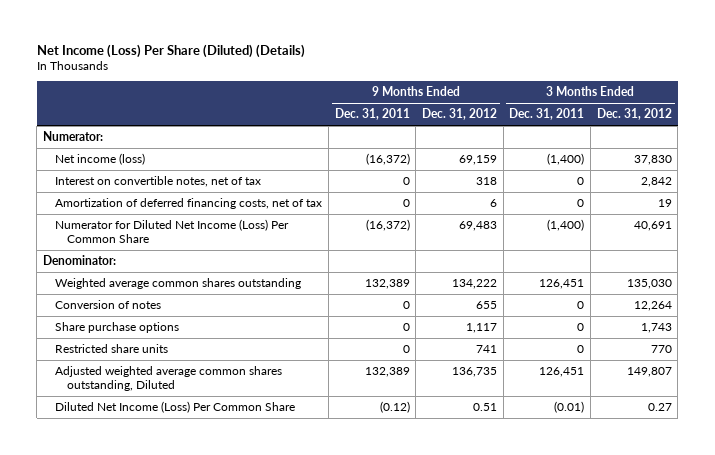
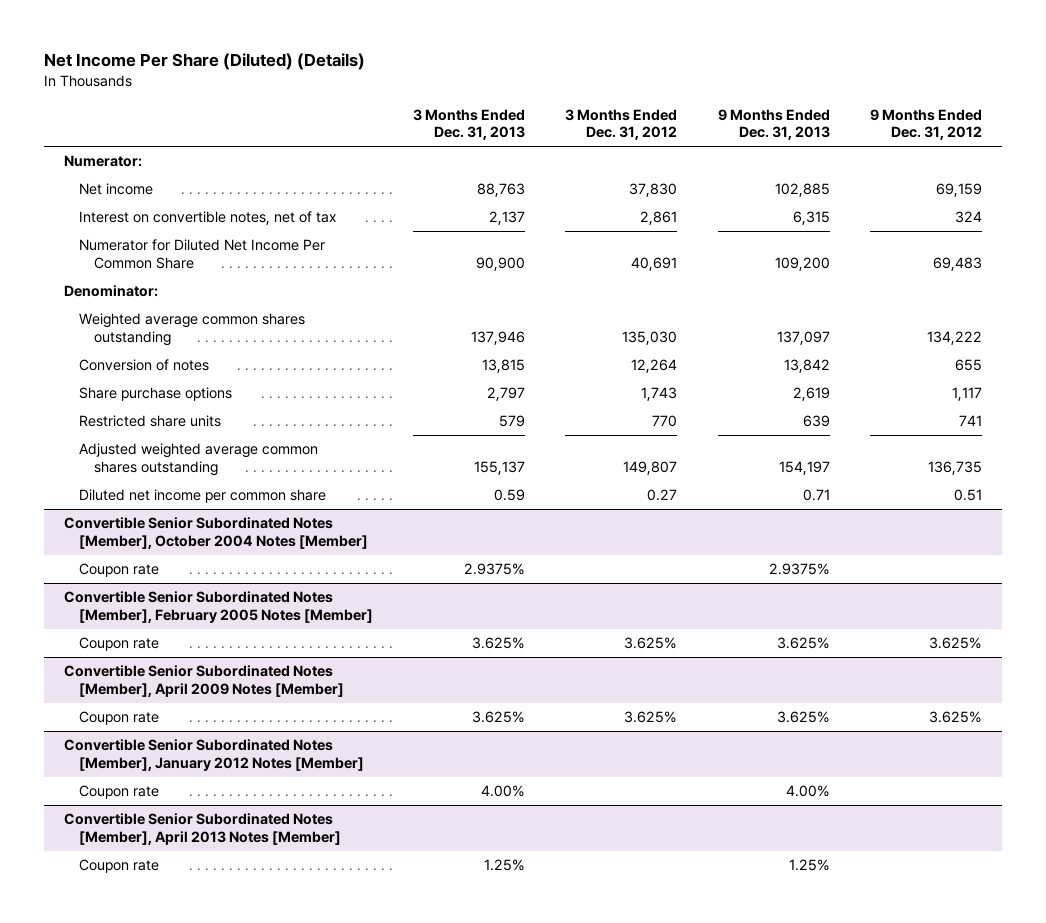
- Net Income (Loss) Per Share (Diluted) (Details)
+ Net Income Per Share (Diluted) (Details)
- | 9 Months Ended Dec. 31, 2011 | 9 Months Ended Dec. 31, 2012 | 3 Months Ended Dec. 31, 2011 | 3 Months Ended Dec. 31, 2012
+ | 3 Months Ended Dec. 31, 2013 | 3 Months Ended Dec. 31, 2012 | 9 Months Ended Dec. 31, 2013 | 9 Months Ended Dec. 31, 2012
- Net income (loss) | (16,372) | 69,159 | (1,400) | 37,830
- Interest on convertible notes, net of tax | 0 | 318 | 0 | 2,842
- Amortization of deferred financing costs, net of tax | 0 | 6 | 0 | 19
- Numerator for Diluted Net Income (Loss) Per Common Share | (16,372) | 69,483 | (1,400) | 40,691
+ Net income | 88,763 | 37,830 | 102,885 | 69,159
+ Interest on convertible notes, net of tax | 2,137 | 2,861 | 6,315 | 324
+ Numerator for Diluted Net Income Per Common Share | 90,900 | 40,691 | 109,200 | 69,483
- Adjusted weighted average common shares outstanding, Diluted | 132,389 | 136,735 | 126,451 | 149,807
- Diluted Net Income (Loss) Per Common Share | (0.12) | 0.51 | (0.01) | 0.27
+ Adjusted weighted average common shares outstanding | 155,137 | 149,807 | 154,197 | 136,735
+ Diluted net income per common share | 0.59 | 0.27 | 0.71 | 0.51
+ Convertible Senior Subordinated Notes [Member], October 2004 Notes [Member]
+ Coupon rate | 2.9375% | | 2.9375% |
+ Convertible Senior Subordinated Notes [Member], February 2005 Notes [Member]
+ Coupon rate | 3.625% | 3.625% | 3.625% | 3.625%
+ Convertible Senior Subordinated Notes [Member], April 2009 Notes [Member]
+ Coupon rate | 3.625% | 3.625% | 3.625% | 3.625%
+ Convertible Senior Subordinated Notes [Member], January 2012 Notes [Member]
+ Coupon rate | 4.00% | | 4.00% |
+ Convertible Senior Subordinated Notes [Member], April 2013 Notes [Member]
+ Coupon rate | 1.25% | | 1.25% |

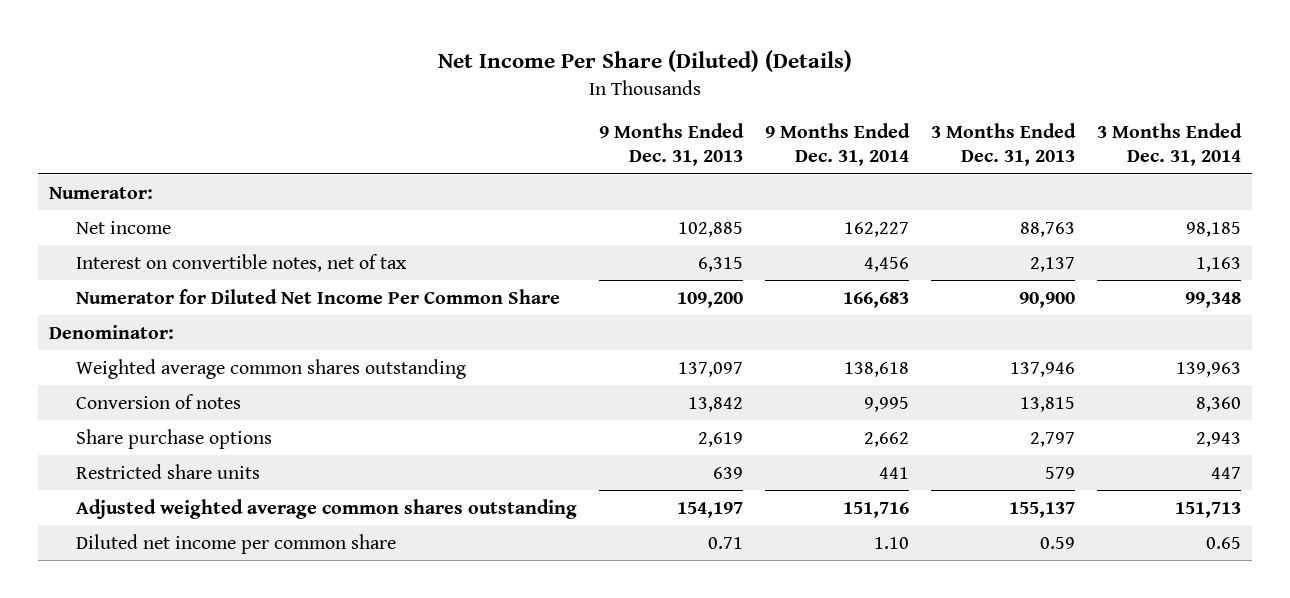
- | 3 Months Ended Dec. 31, 2013 | 3 Months Ended Dec. 31, 2012 | 9 Months Ended Dec. 31, 2013 | 9 Months Ended Dec. 31, 2012
+ | 9 Months Ended Dec. 31, 2013 | 9 Months Ended Dec. 31, 2014 | 3 Months Ended Dec. 31, 2013 | 3 Months Ended Dec. 31, 2014
- Convertible Senior Subordinated Notes [Member], October 2004 Notes [Member]
- Coupon rate | 2.9375% | | 2.9375% |
- Convertible Senior Subordinated Notes [Member], February 2005 Notes [Member]
- Coupon rate | 3.625% | 3.625% | 3.625% | 3.625%
- Convertible Senior Subordinated Notes [Member], April 2009 Notes [Member]
- Coupon rate | 3.625% | 3.625% | 3.625% | 3.625%
- Convertible Senior Subordinated Notes [Member], January 2012 Notes [Member]
- Coupon rate | 4.00% | | 4.00% |
- Convertible Senior Subordinated Notes [Member], April 2013 Notes [Member]
- Coupon rate | 1.25% | | 1.25% |

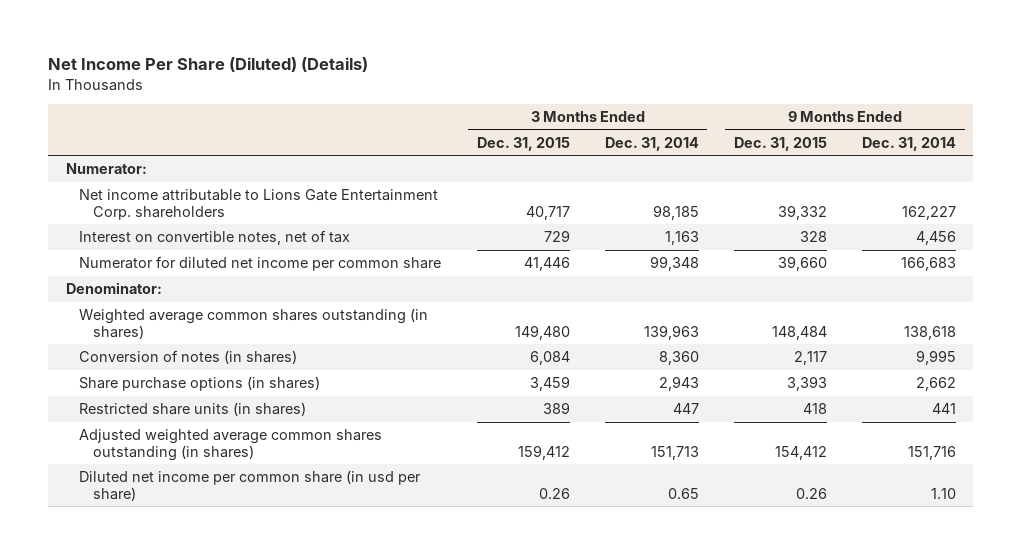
- | 9 Months Ended Dec. 31, 2013 | 9 Months Ended Dec. 31, 2014 | 3 Months Ended Dec. 31, 2013 | 3 Months Ended Dec. 31, 2014
+ | 3 Months Ended Dec. 31, 2015 | 3 Months Ended Dec. 31, 2014 | 9 Months Ended Dec. 31, 2015 | 9 Months Ended Dec. 31, 2014
- Net income | 102,885 | 162,227 | 88,763 | 98,185
+ Net income attributable to Lions Gate Entertainment Corp. shareholders | 40,717 | 98,185 | 39,332 | 162,227
- Numerator for Diluted Net Income Per Common Share | 109,200 | 166,683 | 90,900 | 99,348
+ Numerator for diluted net income per common share | 41,446 | 99,348 | 39,660 | 166,683
- Weighted average common shares outstanding | 137,097 | 138,618 | 137,946 | 139,963
- Conversion of notes | 13,842 | 9,995 | 13,815 | 8,360
- Share purchase options | 2,619 | 2,662 | 2,797 | 2,943
- Restricted share units | 639 | 441 | 579 | 447
- Adjusted weighted average common shares outstanding | 154,197 | 151,716 | 155,137 | 151,713
- Diluted net income per common share | 0.71 | 1.10 | 0.59 | 0.65
+ Weighted average common shares outstanding (in shares) | 149,480 | 139,963 | 148,484 | 138,618
+ Conversion of notes (in shares) | 6,084 | 8,360 | 2,117 | 9,995
+ Share purchase options (in shares) | 3,459 | 2,943 | 3,393 | 2,662
+ Restricted share units (in shares) | 389 | 447 | 418 | 441
+ Adjusted weighted average common shares outstanding (in shares) | 159,412 | 151,713 | 154,412 | 151,716
+ Diluted net income per common share (in usd per share) | 0.26 | 0.65 | 0.26 | 1.10

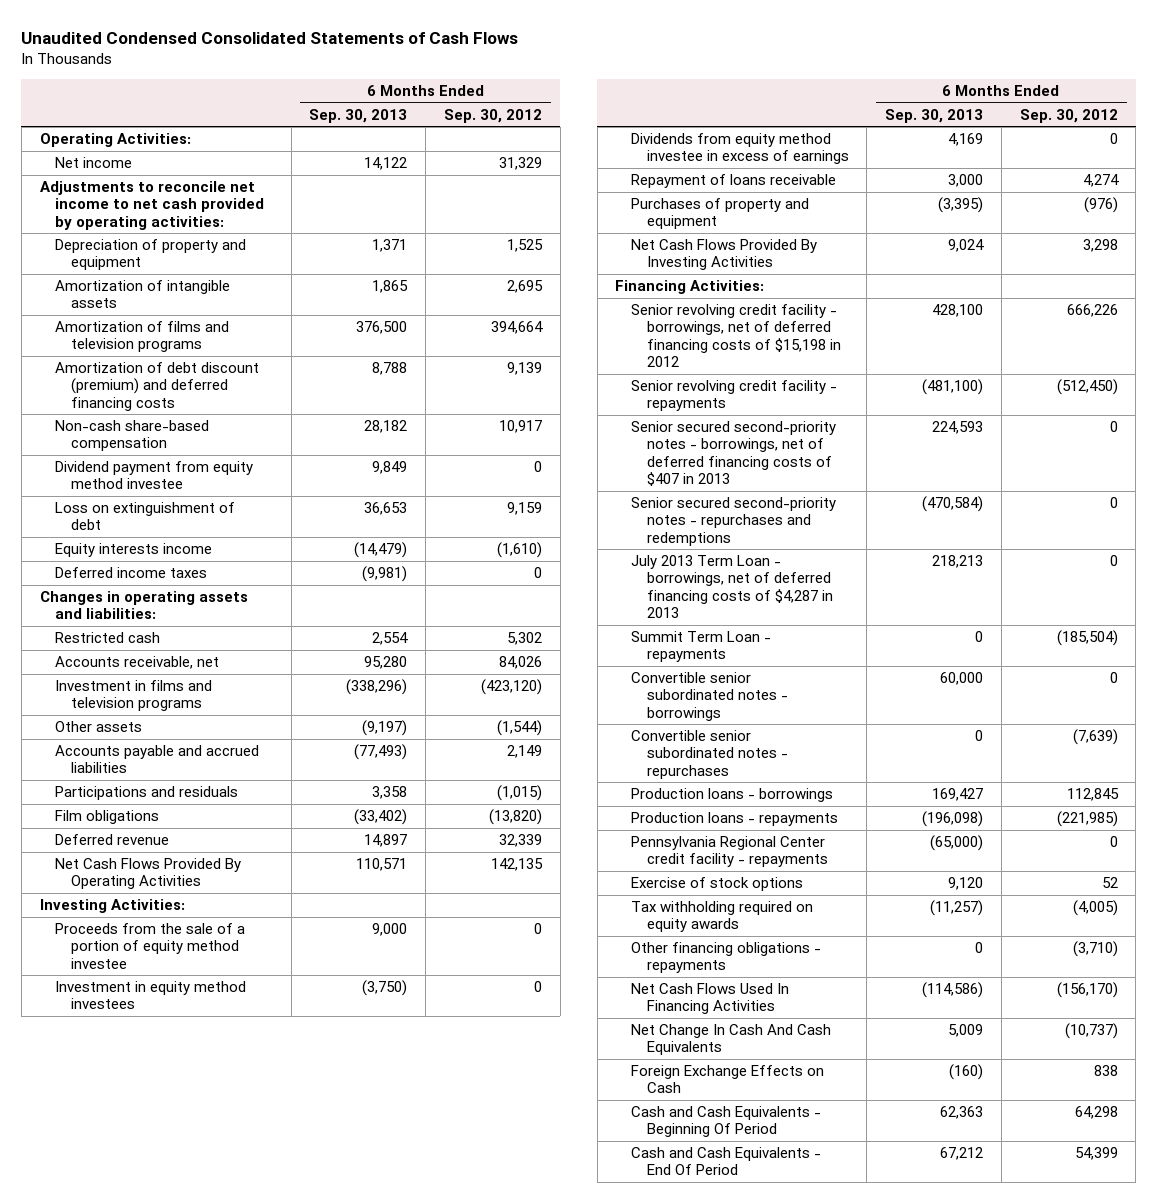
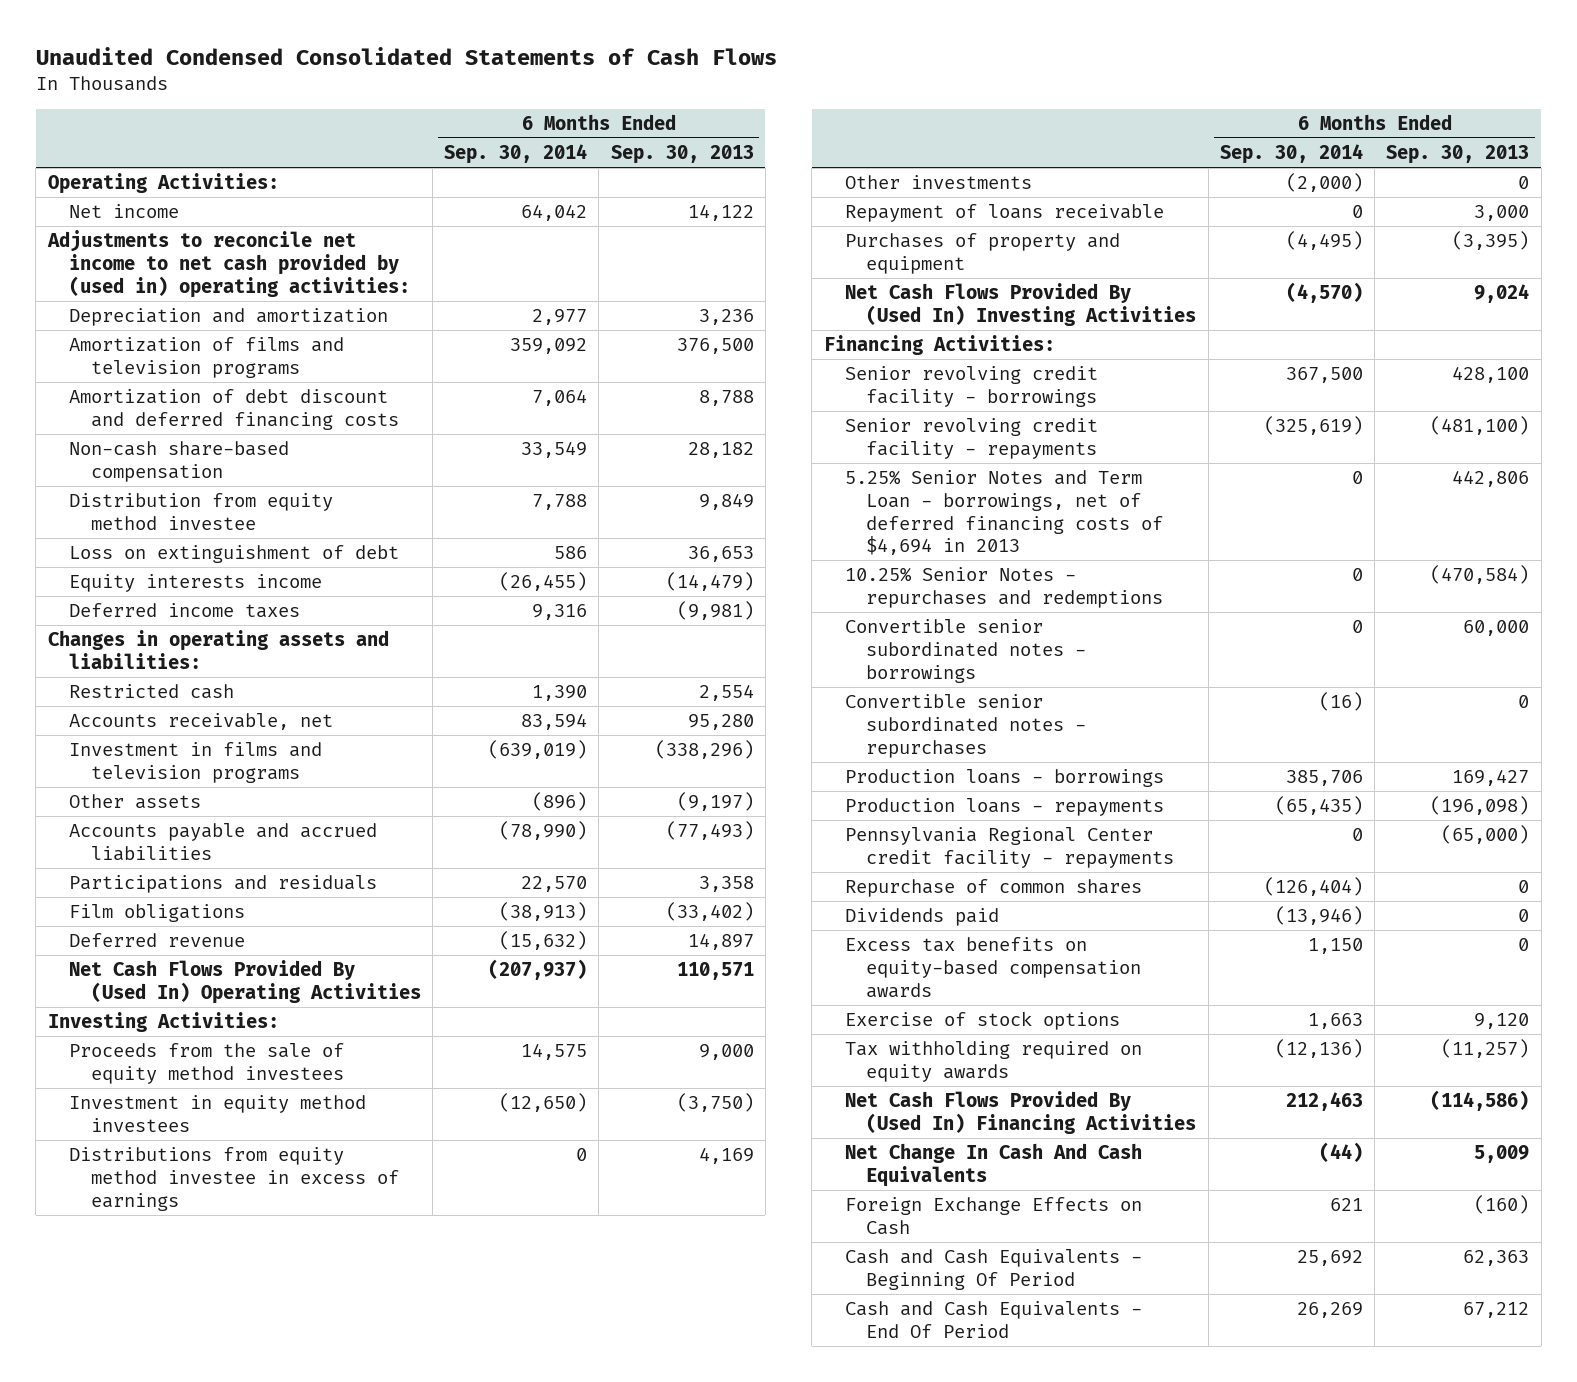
- | 6 Months Ended Sep. 30, 2013 | 6 Months Ended Sep. 30, 2012
+ | 6 Months Ended Sep. 30, 2014 | 6 Months Ended Sep. 30, 2013
- Adjustments to reconcile net income to net cash provided by operating activities:
- Depreciation of property and equipment | 1,371 | 1,525
- Amortization of intangible assets | 1,865 | 2,695
+ Adjustments to reconcile net income to net cash provided by (used in) operating activities:
+ Depreciation and amortization | 2,977 | 3,236
- Amortization of debt discount (premium) and deferred financing costs | 8,788 | 9,139
+ Amortization of debt discount and deferred financing costs | 7,064 | 8,788
- Dividend payment from equity method investee | 9,849 | 0
+ Distribution from equity method investee | 7,788 | 9,849
- Net Cash Flows Provided By Operating Activities | 110,571 | 142,135
+ Net Cash Flows Provided By (Used In) Operating Activities | (207,937) | 110,571
- Proceeds from the sale of a portion of equity method investee | 9,000 | 0
+ Proceeds from the sale of equity method investees | 14,575 | 9,000
- Dividends from equity method investee in excess of earnings | 4,169 | 0
+ Distributions from equity method investee in excess of earnings | 0 | 4,169
+ Other investments | (2,000) | 0
- Net Cash Flows Provided By Investing Activities | 9,024 | 3,298
+ Net Cash Flows Provided By (Used In) Investing Activities | (4,570) | 9,024
- Senior revolving credit facility - borrowings, net of deferred financing costs of $15,198 in 2012 | 428,100 | 666,226
+ Senior revolving credit facility - borrowings | 367,500 | 428,100
- Senior secured second-priority notes - borrowings, net of deferred financing costs of $407 in 2013 | 224,593 | 0
- Senior secured second-priority notes - repurchases and redemptions | (470,584) | 0
- July 2013 Term Loan - borrowings, net of deferred financing costs of $4,287 in 2013 | 218,213 | 0
- Summit Term Loan - repayments | 0 | (185,504)
+ 5.25% Senior Notes and Term Loan - borrowings, net of deferred financing costs of $4,694 in 2013 | 0 | 442,806
+ 10.25% Senior Notes - repurchases and redemptions | 0 | (470,584)
+ Repurchase of common shares | (126,404) | 0
+ Dividends paid | (13,946) | 0
+ Excess tax benefits on equity-based compensation awards | 1,150 | 0
- Other financing obligations - repayments | 0 | (3,710)
- Net Cash Flows Used In Financing Activities | (114,586) | (156,170)
+ Net Cash Flows Provided By (Used In) Financing Activities | 212,463 | (114,586)

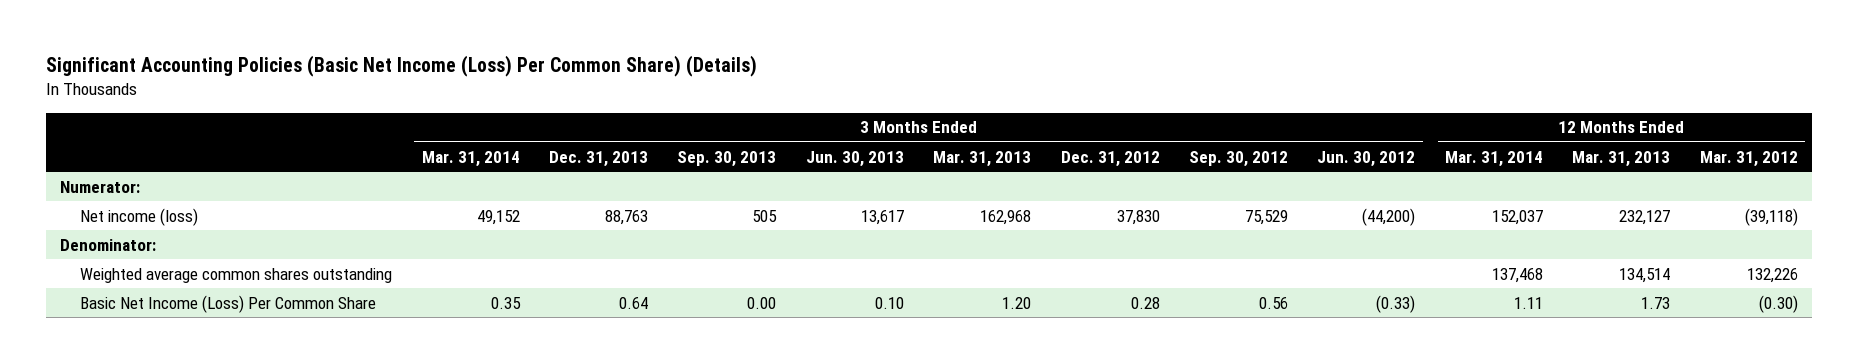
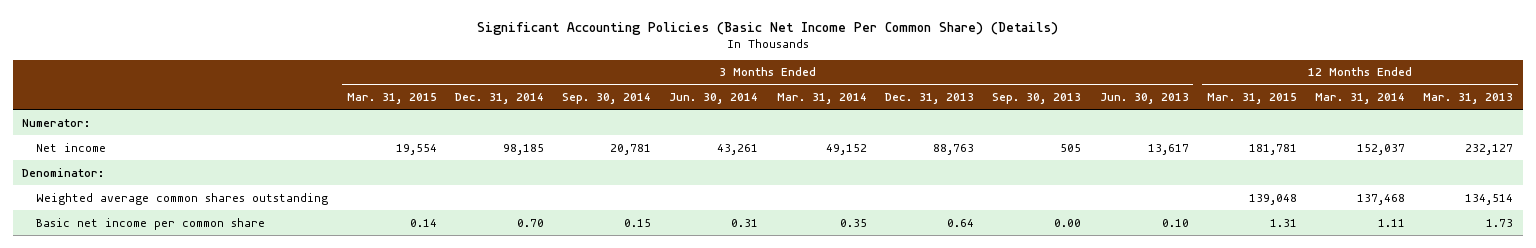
- Significant Accounting Policies (Basic Net Income (Loss) Per Common Share) (Details)
+ Significant Accounting Policies (Basic Net Income Per Common Share) (Details)
- | 3 Months Ended Mar. 31, 2014 | 3 Months Ended Dec. 31, 2013 | 3 Months Ended Sep. 30, 2013 | 3 Months Ended Jun. 30, 2013 | 3 Months Ended Mar. 31, 2013 | 3 Months Ended Dec. 31, 2012 | 3 Months Ended Sep. 30, 2012 | 3 Months Ended Jun. 30, 2012 | 12 Months Ended Mar. 31, 2014 | 12 Months Ended Mar. 31, 2013 | 12 Months Ended Mar. 31, 2012
+ | 3 Months Ended Mar. 31, 2015 | 3 Months Ended Dec. 31, 2014 | 3 Months Ended Sep. 30, 2014 | 3 Months Ended Jun. 30, 2014 | 3 Months Ended Mar. 31, 2014 | 3 Months Ended Dec. 31, 2013 | 3 Months Ended Sep. 30, 2013 | 3 Months Ended Jun. 30, 2013 | 12 Months Ended Mar. 31, 2015 | 12 Months Ended Mar. 31, 2014 | 12 Months Ended Mar. 31, 2013
- Net income (loss) | 49,152 | 88,763 | 505 | 13,617 | 162,968 | 37,830 | 75,529 | (44,200) | 152,037 | 232,127 | (39,118)
+ Net income | 19,554 | 98,185 | 20,781 | 43,261 | 49,152 | 88,763 | 505 | 13,617 | 181,781 | 152,037 | 232,127
- Basic Net Income (Loss) Per Common Share | 0.35 | 0.64 | 0.00 | 0.10 | 1.20 | 0.28 | 0.56 | (0.33) | 1.11 | 1.73 | (0.30)
+ Basic net income per common share | 0.14 | 0.70 | 0.15 | 0.31 | 0.35 | 0.64 | 0.00 | 0.10 | 1.31 | 1.11 | 1.73

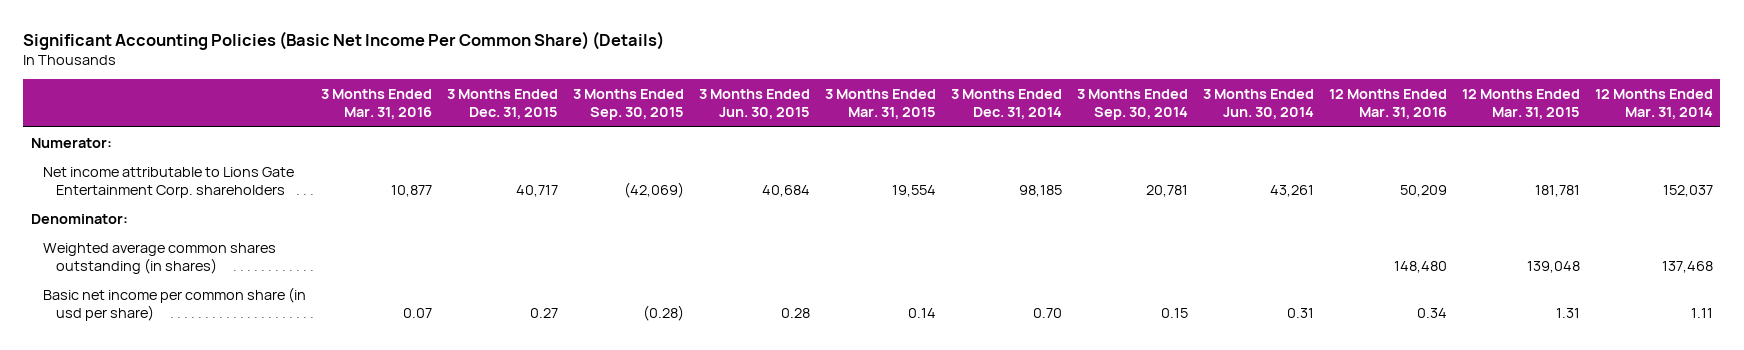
- | 3 Months Ended Mar. 31, 2015 | 3 Months Ended Dec. 31, 2014 | 3 Months Ended Sep. 30, 2014 | 3 Months Ended Jun. 30, 2014 | 3 Months Ended Mar. 31, 2014 | 3 Months Ended Dec. 31, 2013 | 3 Months Ended Sep. 30, 2013 | 3 Months Ended Jun. 30, 2013 | 12 Months Ended Mar. 31, 2015 | 12 Months Ended Mar. 31, 2014 | 12 Months Ended Mar. 31, 2013
+ | 3 Months Ended Mar. 31, 2016 | 3 Months Ended Dec. 31, 2015 | 3 Months Ended Sep. 30, 2015 | 3 Months Ended Jun. 30, 2015 | 3 Months Ended Mar. 31, 2015 | 3 Months Ended Dec. 31, 2014 | 3 Months Ended Sep. 30, 2014 | 3 Months Ended Jun. 30, 2014 | 12 Months Ended Mar. 31, 2016 | 12 Months Ended Mar. 31, 2015 | 12 Months Ended Mar. 31, 2014
- Net income | 19,554 | 98,185 | 20,781 | 43,261 | 49,152 | 88,763 | 505 | 13,617 | 181,781 | 152,037 | 232,127
+ Net income attributable to Lions Gate Entertainment Corp. shareholders | 10,877 | 40,717 | (42,069) | 40,684 | 19,554 | 98,185 | 20,781 | 43,261 | 50,209 | 181,781 | 152,037
- Weighted average common shares outstanding | | | | | | | | | 139,048 | 137,468 | 134,514
- Basic net income per common share | 0.14 | 0.70 | 0.15 | 0.31 | 0.35 | 0.64 | 0.00 | 0.10 | 1.31 | 1.11 | 1.73
+ Weighted average common shares outstanding (in shares) | | | | | | | | | 148,480 | 139,048 | 137,468
+ Basic net income per common share (in usd per share) | 0.07 | 0.27 | (0.28) | 0.28 | 0.14 | 0.70 | 0.15 | 0.31 | 0.34 | 1.31 | 1.11

